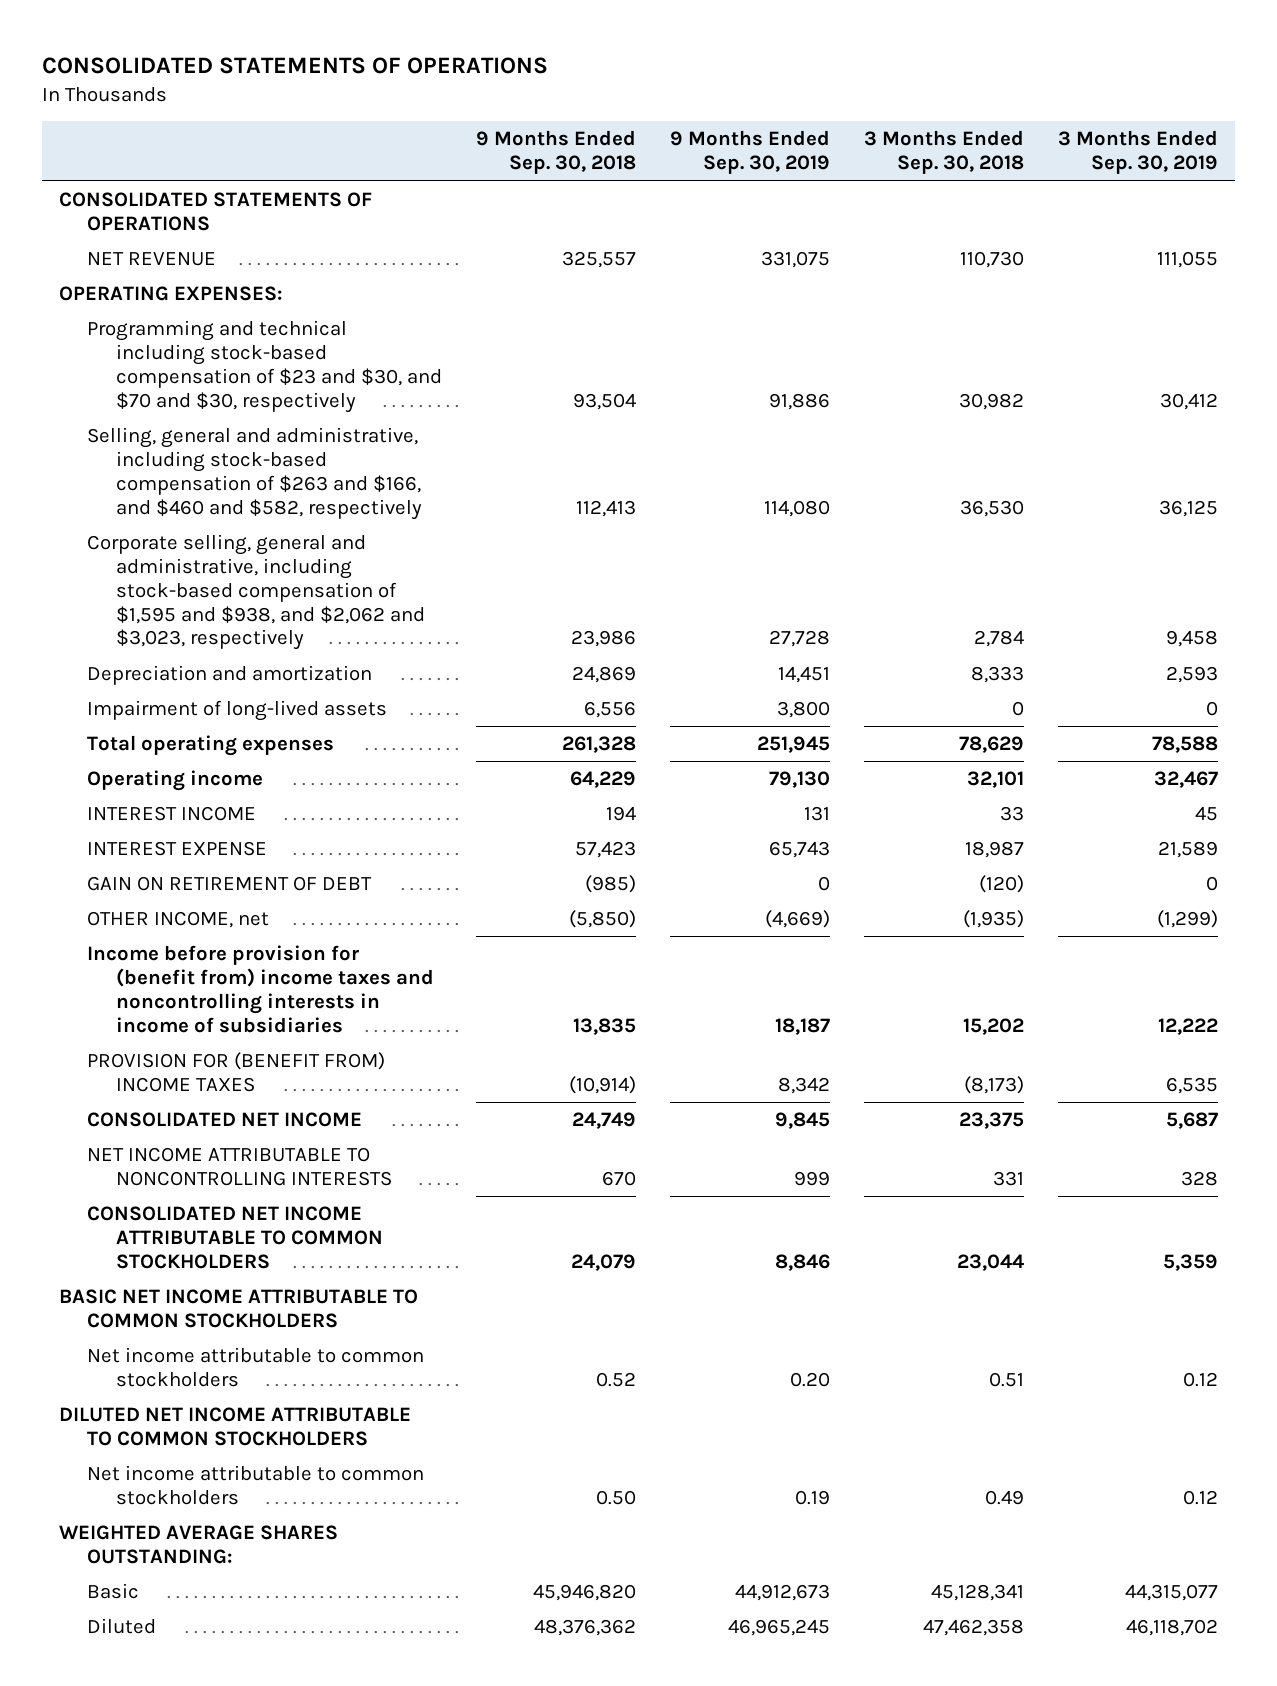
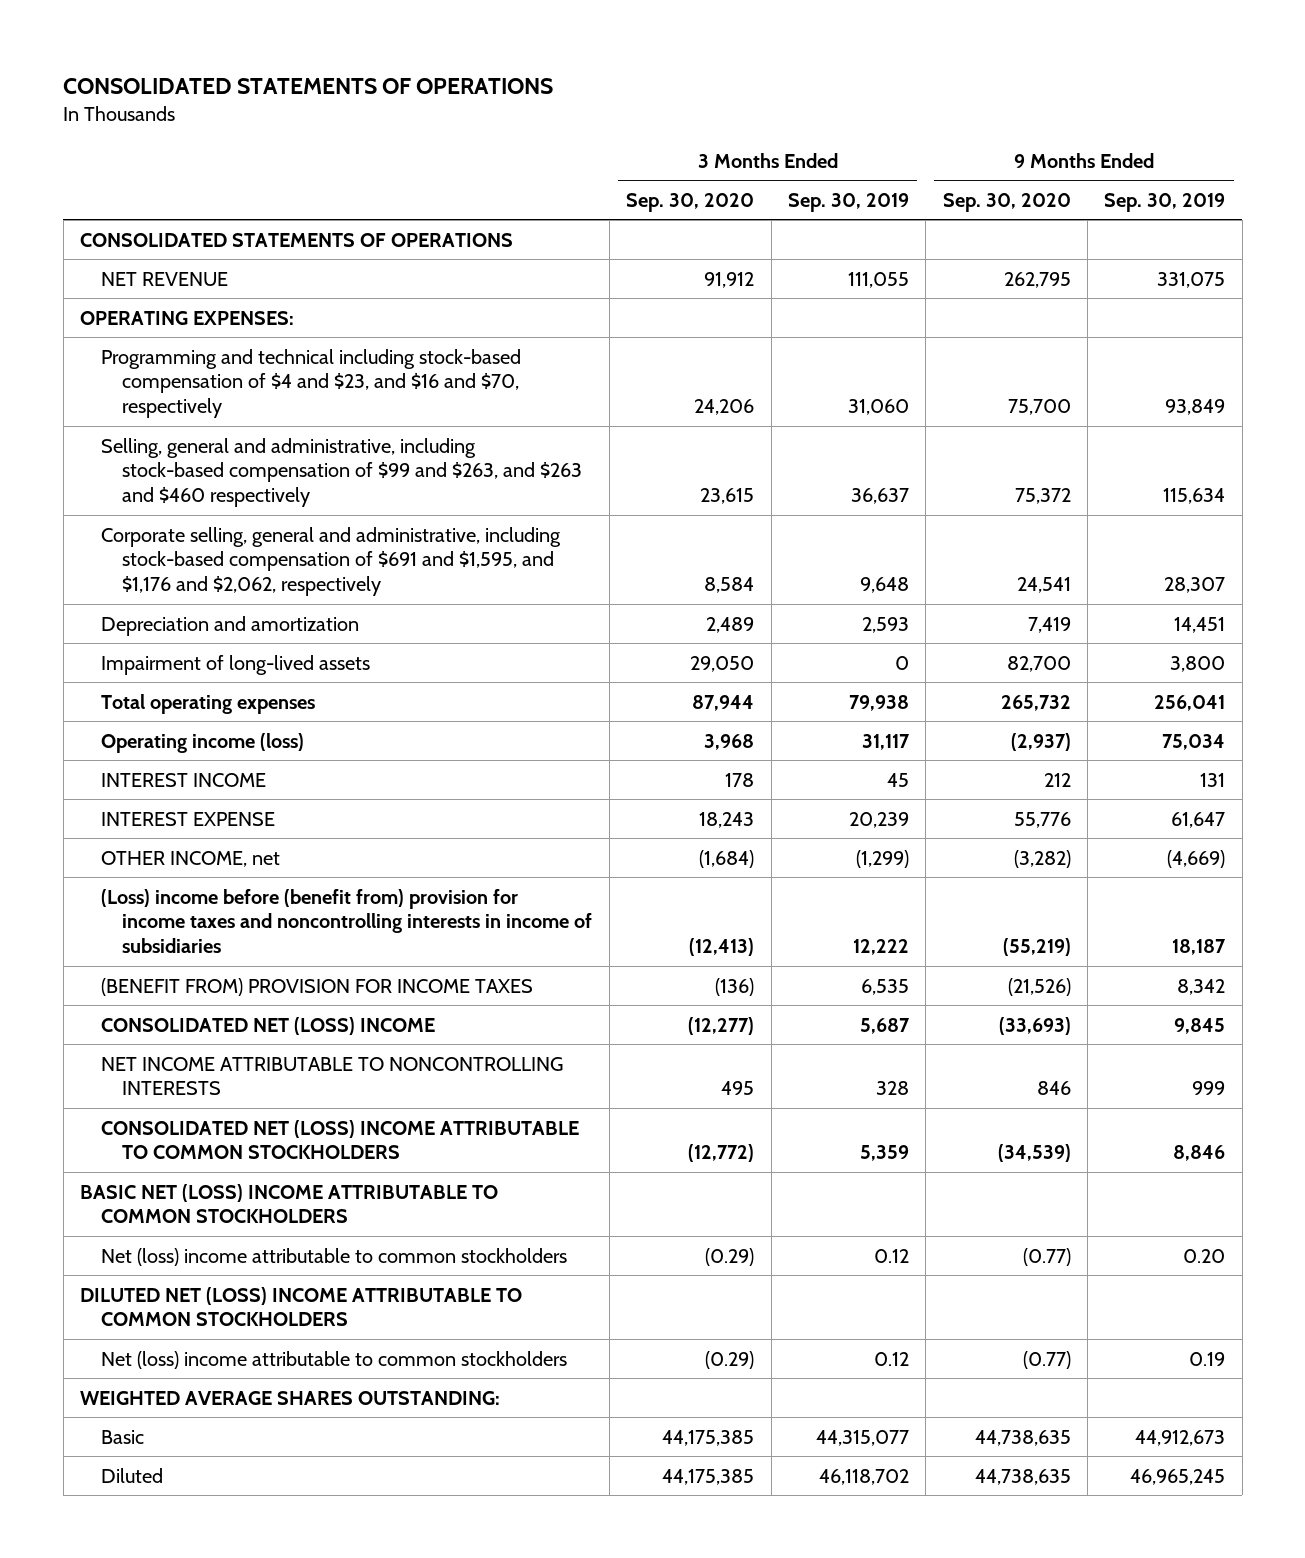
- | 9 Months Ended Sep. 30, 2018 | 9 Months Ended Sep. 30, 2019 | 3 Months Ended Sep. 30, 2018 | 3 Months Ended Sep. 30, 2019
+ | 3 Months Ended Sep. 30, 2020 | 3 Months Ended Sep. 30, 2019 | 9 Months Ended Sep. 30, 2020 | 9 Months Ended Sep. 30, 2019
- Programming and technical including stock-based compensation of $23 and $30, and $70 and $30, respectively | 93,504 | 91,886 | 30,982 | 30,412
- Selling, general and administrative, including stock-based compensation of $263 and $166, and $460 and $582, respectively | 112,413 | 114,080 | 36,530 | 36,125
- Corporate selling, general and administrative, including stock-based compensation of $1,595 and $938, and $2,062 and $3,023, respectively | 23,986 | 27,728 | 2,784 | 9,458
+ Programming and technical including stock-based compensation of $4 and $23, and $16 and $70, respectively | 24,206 | 31,060 | 75,700 | 93,849
+ Selling, general and administrative, including stock-based compensation of $99 and $263, and $263 and $460 respectively | 23,615 | 36,637 | 75,372 | 115,634
+ Corporate selling, general and administrative, including stock-based compensation of $691 and $1,595, and $1,176 and $2,062, respectively | 8,584 | 9,648 | 24,541 | 28,307
- Total operating expenses | 261,328 | 251,945 | 78,629 | 78,588
- Operating income | 64,229 | 79,130 | 32,101 | 32,467
+ Total operating expenses | 87,944 | 79,938 | 265,732 | 256,041
+ Operating income (loss) | 3,968 | 31,117 | (2,937) | 75,034
- INTEREST EXPENSE | 57,423 | 65,743 | 18,987 | 21,589
- GAIN ON RETIREMENT OF DEBT | (985) | 0 | (120) | 0
+ INTEREST EXPENSE | 18,243 | 20,239 | 55,776 | 61,647
- Income before provision for (benefit from) income taxes and noncontrolling interests in income of subsidiaries | 13,835 | 18,187 | 15,202 | 12,222
- PROVISION FOR (BENEFIT FROM) INCOME TAXES | (10,914) | 8,342 | (8,173) | 6,535
- CONSOLIDATED NET INCOME | 24,749 | 9,845 | 23,375 | 5,687
+ (Loss) income before (benefit from) provision for income taxes and noncontrolling interests in income of subsidiaries | (12,413) | 12,222 | (55,219) | 18,187
+ (BENEFIT FROM) PROVISION FOR INCOME TAXES | (136) | 6,535 | (21,526) | 8,342
+ CONSOLIDATED NET (LOSS) INCOME | (12,277) | 5,687 | (33,693) | 9,845
- CONSOLIDATED NET INCOME ATTRIBUTABLE TO COMMON STOCKHOLDERS | 24,079 | 8,846 | 23,044 | 5,359
- BASIC NET INCOME ATTRIBUTABLE TO COMMON STOCKHOLDERS
- Net income attributable to common stockholders | 0.52 | 0.20 | 0.51 | 0.12
- DILUTED NET INCOME ATTRIBUTABLE TO COMMON STOCKHOLDERS
- Net income attributable to common stockholders | 0.50 | 0.19 | 0.49 | 0.12
+ CONSOLIDATED NET (LOSS) INCOME ATTRIBUTABLE TO COMMON STOCKHOLDERS | (12,772) | 5,359 | (34,539) | 8,846
+ BASIC NET (LOSS) INCOME ATTRIBUTABLE TO COMMON STOCKHOLDERS
+ Net (loss) income attributable to common stockholders | (0.29) | 0.12 | (0.77) | 0.20
+ DILUTED NET (LOSS) INCOME ATTRIBUTABLE TO COMMON STOCKHOLDERS
+ Net (loss) income attributable to common stockholders | (0.29) | 0.12 | (0.77) | 0.19

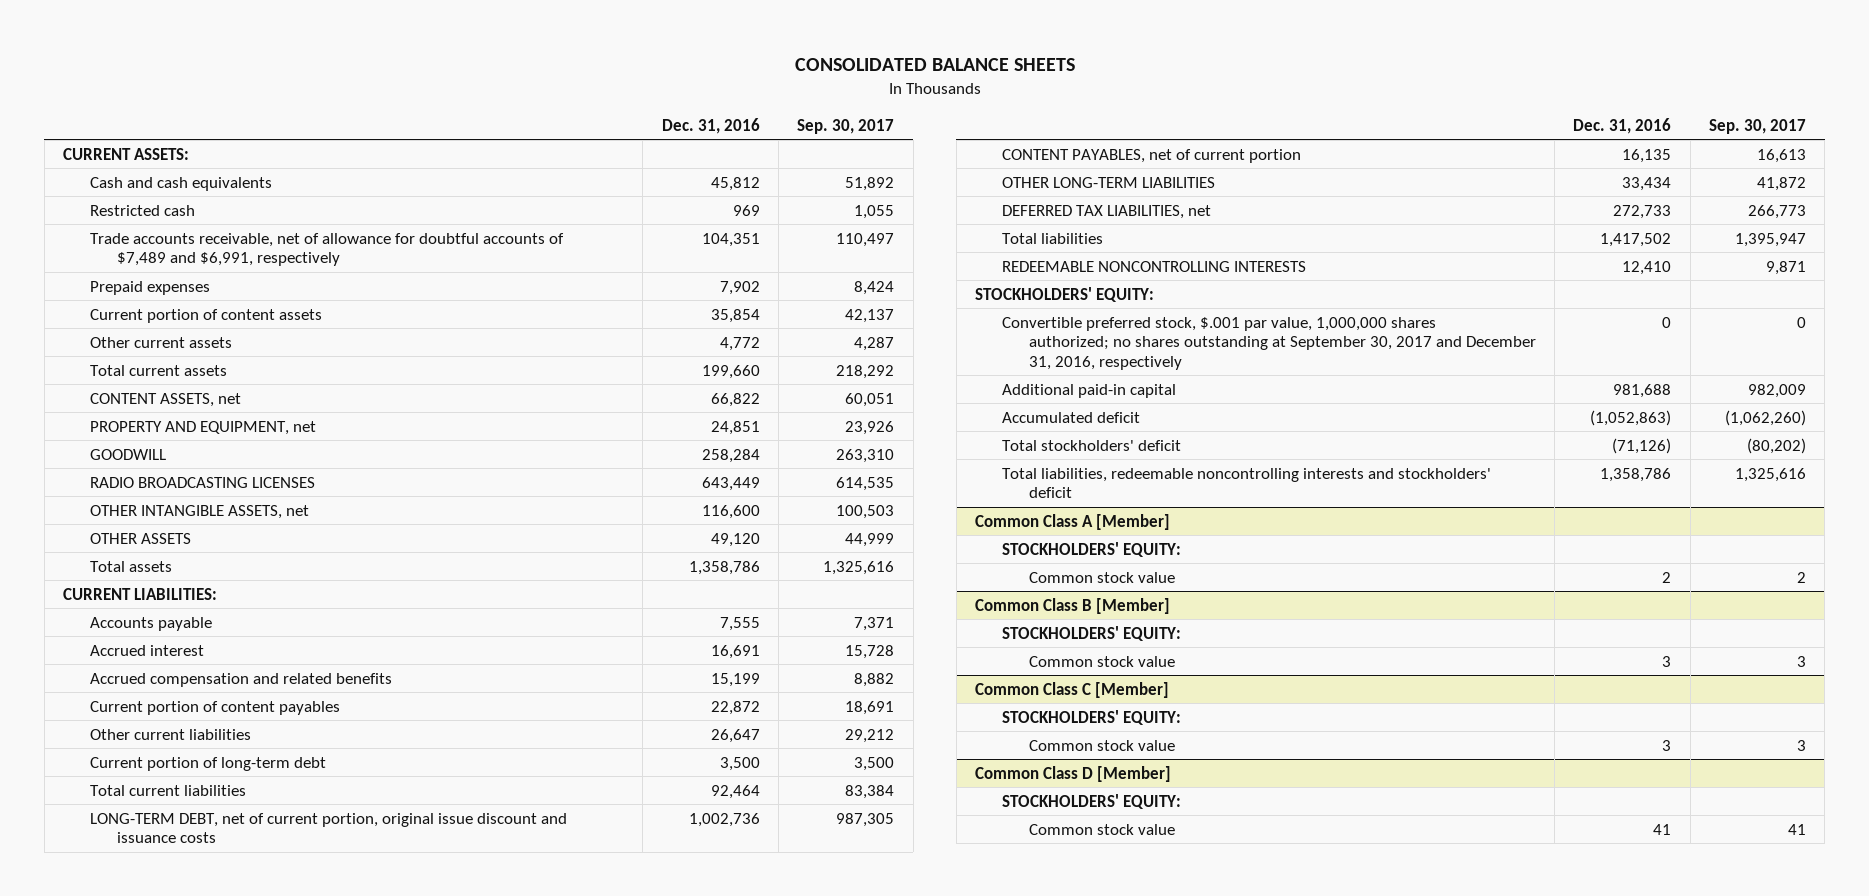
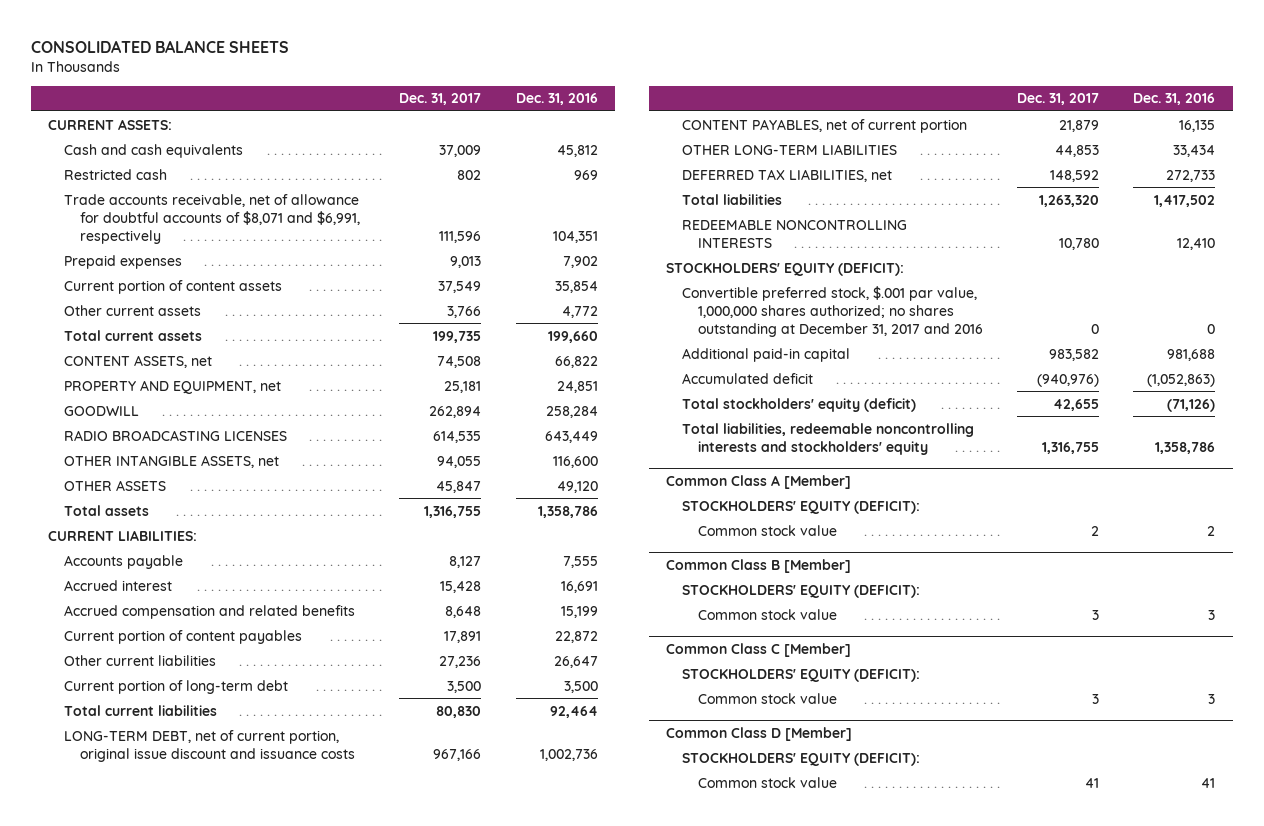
- | Dec. 31, 2016 | Sep. 30, 2017
+ | Dec. 31, 2017 | Dec. 31, 2016
- Trade accounts receivable, net of allowance for doubtful accounts of $7,489 and $6,991, respectively | 104,351 | 110,497
+ Trade accounts receivable, net of allowance for doubtful accounts of $8,071 and $6,991, respectively | 111,596 | 104,351
- STOCKHOLDERS' EQUITY:
- Convertible preferred stock, $.001 par value, 1,000,000 shares authorized; no shares outstanding at September 30, 2017 and December 31, 2016, respectively | 0 | 0
+ STOCKHOLDERS' EQUITY (DEFICIT):
+ Convertible preferred stock, $.001 par value, 1,000,000 shares authorized; no shares outstanding at December 31, 2017 and 2016 | 0 | 0
- Total stockholders' deficit | (71,126) | (80,202)
- Total liabilities, redeemable noncontrolling interests and stockholders' deficit | 1,358,786 | 1,325,616
+ Total stockholders' equity (deficit) | 42,655 | (71,126)
+ Total liabilities, redeemable noncontrolling interests and stockholders' equity | 1,316,755 | 1,358,786
@ Common Class A [Member]
- STOCKHOLDERS' EQUITY:
+ STOCKHOLDERS' EQUITY (DEFICIT):
@ Common Class B [Member]
- STOCKHOLDERS' EQUITY:
+ STOCKHOLDERS' EQUITY (DEFICIT):
@ Common Class C [Member]
- STOCKHOLDERS' EQUITY:
+ STOCKHOLDERS' EQUITY (DEFICIT):
@ Common Class D [Member]
- STOCKHOLDERS' EQUITY:
+ STOCKHOLDERS' EQUITY (DEFICIT):

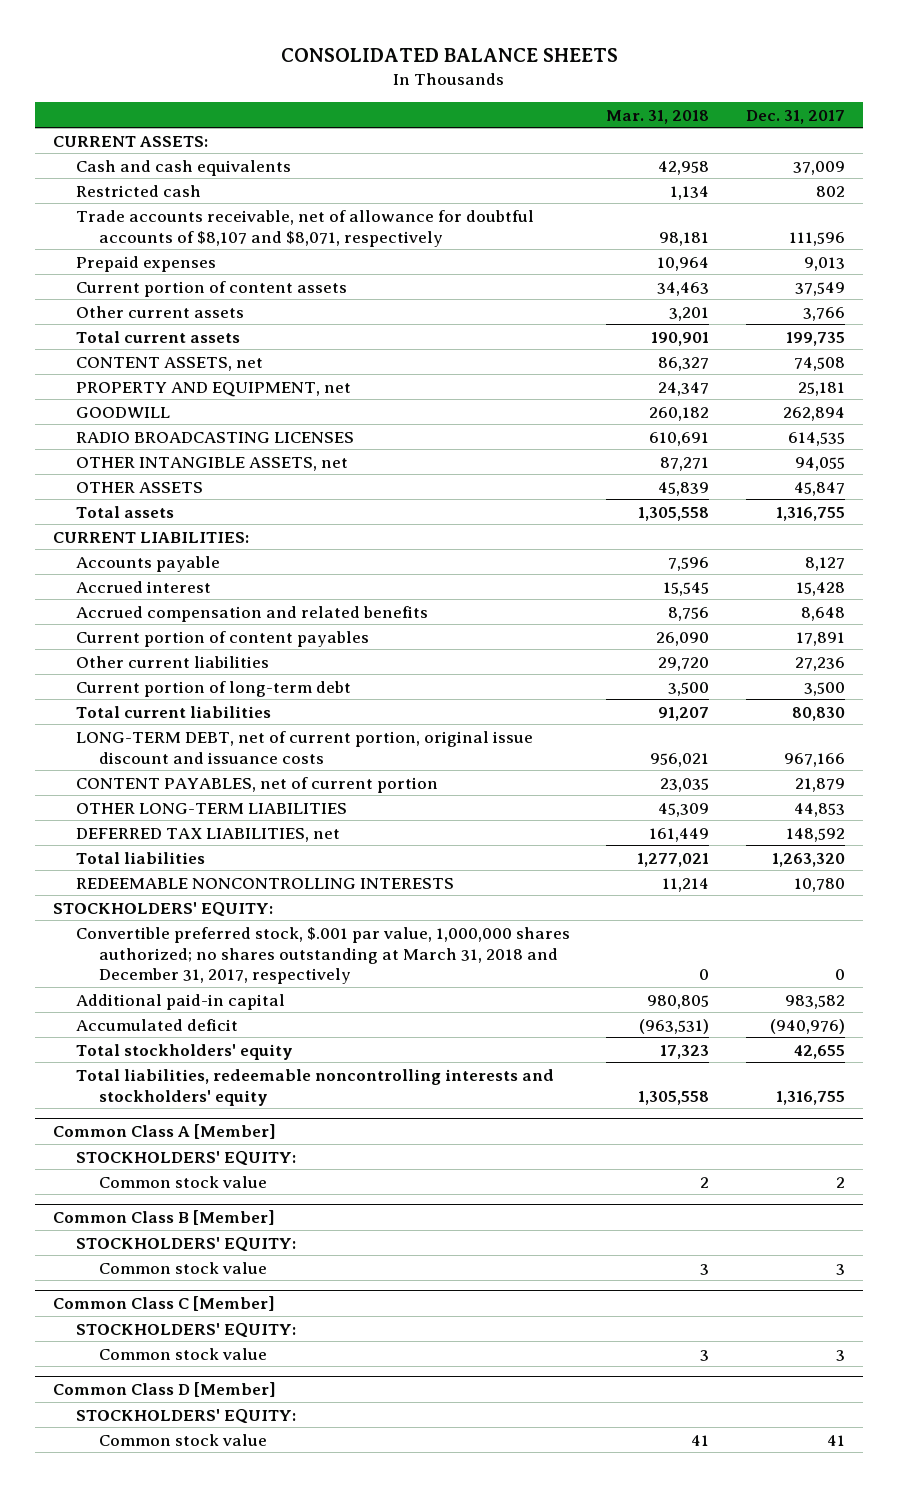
- | Dec. 31, 2017 | Dec. 31, 2016
+ | Mar. 31, 2018 | Dec. 31, 2017
- Trade accounts receivable, net of allowance for doubtful accounts of $8,071 and $6,991, respectively | 111,596 | 104,351
+ Trade accounts receivable, net of allowance for doubtful accounts of $8,107 and $8,071, respectively | 98,181 | 111,596
- STOCKHOLDERS' EQUITY (DEFICIT):
- Convertible preferred stock, $.001 par value, 1,000,000 shares authorized; no shares outstanding at December 31, 2017 and 2016 | 0 | 0
+ STOCKHOLDERS' EQUITY:
+ Convertible preferred stock, $.001 par value, 1,000,000 shares authorized; no shares outstanding at March 31, 2018 and December 31, 2017, respectively | 0 | 0
- Total stockholders' equity (deficit) | 42,655 | (71,126)
+ Total stockholders' equity | 17,323 | 42,655
@ Common Class A [Member]
- STOCKHOLDERS' EQUITY (DEFICIT):
+ STOCKHOLDERS' EQUITY:
@ Common Class B [Member]
- STOCKHOLDERS' EQUITY (DEFICIT):
+ STOCKHOLDERS' EQUITY:
@ Common Class C [Member]
- STOCKHOLDERS' EQUITY (DEFICIT):
+ STOCKHOLDERS' EQUITY:
@ Common Class D [Member]
- STOCKHOLDERS' EQUITY (DEFICIT):
+ STOCKHOLDERS' EQUITY:

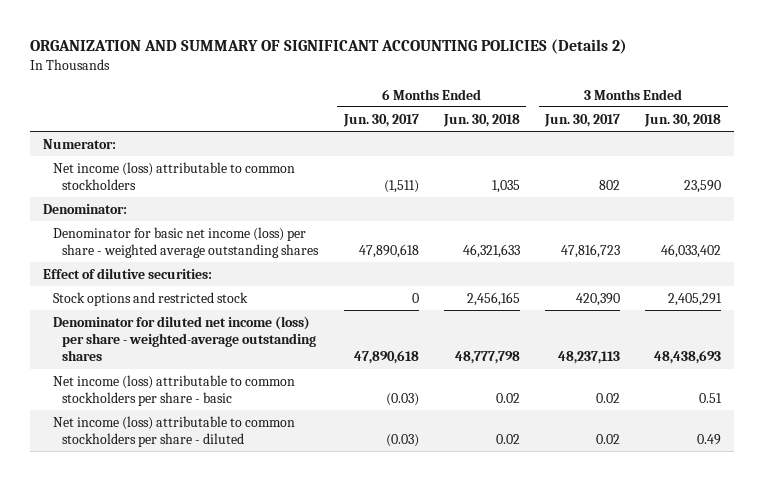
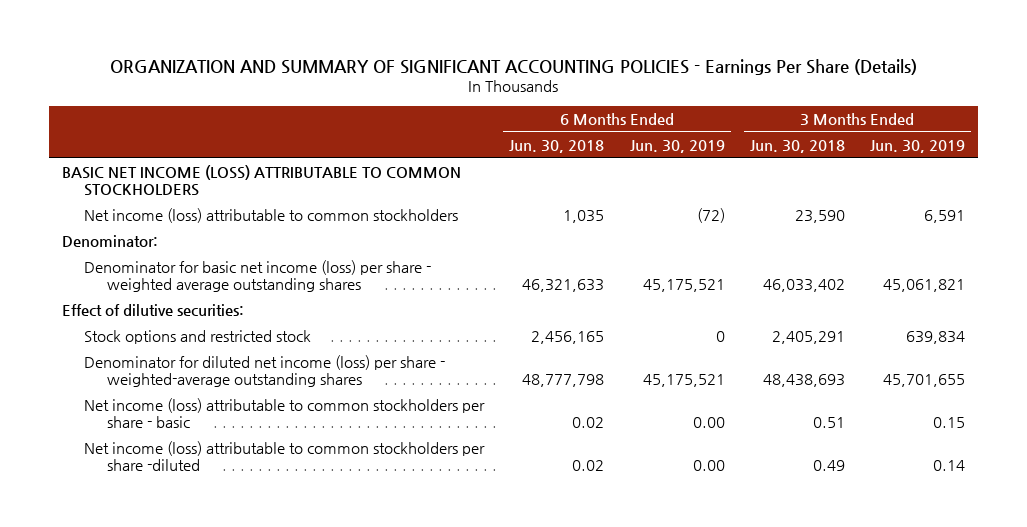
- ORGANIZATION AND SUMMARY OF SIGNIFICANT ACCOUNTING POLICIES (Details 2)
+ ORGANIZATION AND SUMMARY OF SIGNIFICANT ACCOUNTING POLICIES - Earnings Per Share (Details)
- | 6 Months Ended Jun. 30, 2017 | 6 Months Ended Jun. 30, 2018 | 3 Months Ended Jun. 30, 2017 | 3 Months Ended Jun. 30, 2018
+ | 6 Months Ended Jun. 30, 2018 | 6 Months Ended Jun. 30, 2019 | 3 Months Ended Jun. 30, 2018 | 3 Months Ended Jun. 30, 2019
- Numerator:
+ BASIC NET INCOME (LOSS) ATTRIBUTABLE TO COMMON STOCKHOLDERS
- Net income (loss) attributable to common stockholders per share - diluted | (0.03) | 0.02 | 0.02 | 0.49
+ Net income (loss) attributable to common stockholders per share -diluted | 0.02 | 0.00 | 0.49 | 0.14

